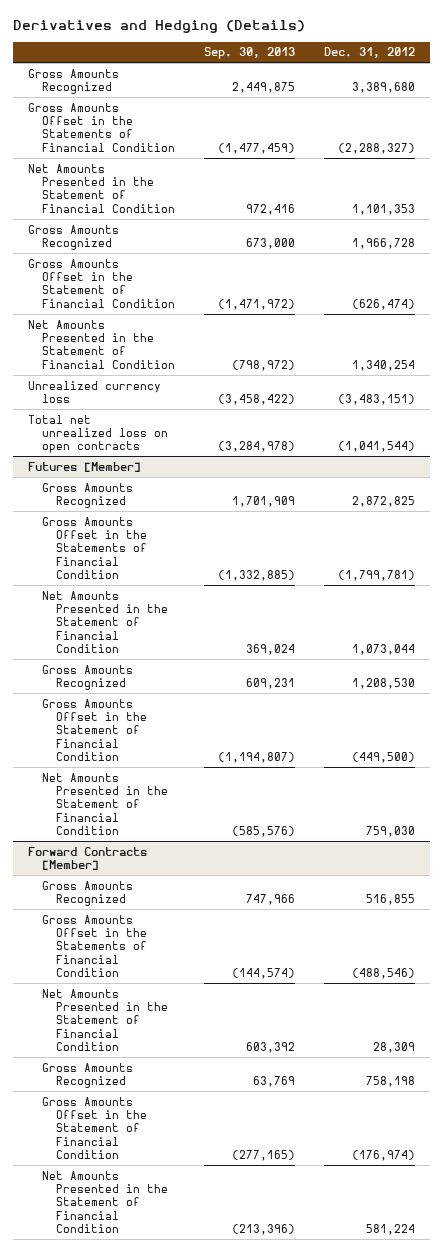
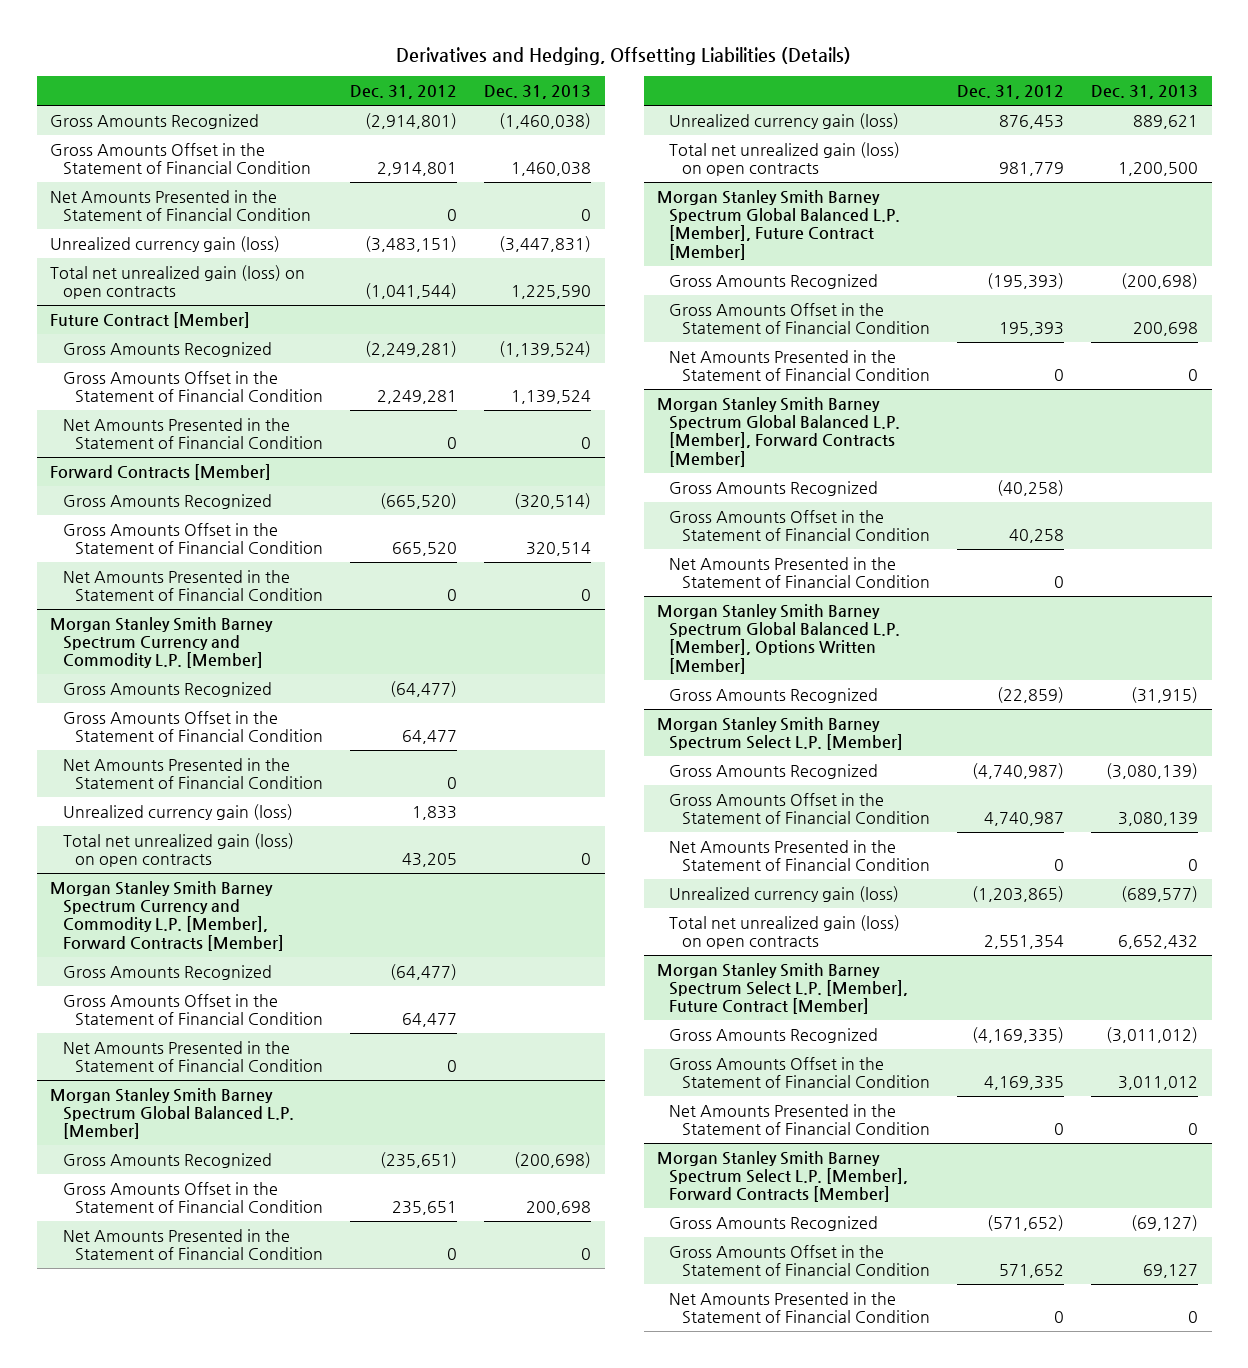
- Derivatives and Hedging (Details)
+ Derivatives and Hedging, Offsetting Liabilities (Details)
- | Sep. 30, 2013 | Dec. 31, 2012
+ | Dec. 31, 2012 | Dec. 31, 2013
- Gross Amounts Recognized | 2,449,875 | 3,389,680
- Gross Amounts Offset in the Statements of Financial Condition | (1,477,459) | (2,288,327)
- Net Amounts Presented in the Statement of Financial Condition | 972,416 | 1,101,353
- Gross Amounts Recognized | 673,000 | 1,966,728
- Gross Amounts Offset in the Statement of Financial Condition | (1,471,972) | (626,474)
- Net Amounts Presented in the Statement of Financial Condition | (798,972) | 1,340,254
- Unrealized currency loss | (3,458,422) | (3,483,151)
- Total net unrealized loss on open contracts | (3,284,978) | (1,041,544)
- Futures [Member]
- Gross Amounts Recognized | 1,701,909 | 2,872,825
- Gross Amounts Offset in the Statements of Financial Condition | (1,332,885) | (1,799,781)
- Net Amounts Presented in the Statement of Financial Condition | 369,024 | 1,073,044
- Gross Amounts Recognized | 609,231 | 1,208,530
- Gross Amounts Offset in the Statement of Financial Condition | (1,194,807) | (449,500)
- Net Amounts Presented in the Statement of Financial Condition | (585,576) | 759,030
+ Gross Amounts Recognized | (2,914,801) | (1,460,038)
+ Gross Amounts Offset in the Statement of Financial Condition | 2,914,801 | 1,460,038
+ Net Amounts Presented in the Statement of Financial Condition | 0 | 0
+ Unrealized currency gain (loss) | (3,483,151) | (3,447,831)
+ Total net unrealized gain (loss) on open contracts | (1,041,544) | 1,225,590
+ Future Contract [Member]
+ Gross Amounts Recognized | (2,249,281) | (1,139,524)
+ Gross Amounts Offset in the Statement of Financial Condition | 2,249,281 | 1,139,524
+ Net Amounts Presented in the Statement of Financial Condition | 0 | 0
@ Forward Contracts [Member]
- Gross Amounts Recognized | 747,966 | 516,855
- Gross Amounts Offset in the Statements of Financial Condition | (144,574) | (488,546)
- Net Amounts Presented in the Statement of Financial Condition | 603,392 | 28,309
- Gross Amounts Recognized | 63,769 | 758,198
- Gross Amounts Offset in the Statement of Financial Condition | (277,165) | (176,974)
- Net Amounts Presented in the Statement of Financial Condition | (213,396) | 581,224
+ Gross Amounts Recognized | (665,520) | (320,514)
+ Gross Amounts Offset in the Statement of Financial Condition | 665,520 | 320,514
+ Net Amounts Presented in the Statement of Financial Condition | 0 | 0
+ Morgan Stanley Smith Barney Spectrum Currency and Commodity L.P. [Member]
+ Gross Amounts Recognized | (64,477) |
+ Gross Amounts Offset in the Statement of Financial Condition | 64,477 |
+ Net Amounts Presented in the Statement of Financial Condition | 0 |
+ Unrealized currency gain (loss) | 1,833 |
+ Total net unrealized gain (loss) on open contracts | 43,205 | 0
+ Morgan Stanley Smith Barney Spectrum Currency and Commodity L.P. [Member], Forward Contracts [Member]
+ Gross Amounts Recognized | (64,477) |
+ Gross Amounts Offset in the Statement of Financial Condition | 64,477 |
+ Net Amounts Presented in the Statement of Financial Condition | 0 |
+ Morgan Stanley Smith Barney Spectrum Global Balanced L.P. [Member]
+ Gross Amounts Recognized | (235,651) | (200,698)
+ Gross Amounts Offset in the Statement of Financial Condition | 235,651 | 200,698
+ Net Amounts Presented in the Statement of Financial Condition | 0 | 0
+ Unrealized currency gain (loss) | 876,453 | 889,621
+ Total net unrealized gain (loss) on open contracts | 981,779 | 1,200,500
+ Morgan Stanley Smith Barney Spectrum Global Balanced L.P. [Member], Future Contract [Member]
+ Gross Amounts Recognized | (195,393) | (200,698)
+ Gross Amounts Offset in the Statement of Financial Condition | 195,393 | 200,698
+ Net Amounts Presented in the Statement of Financial Condition | 0 | 0
+ Morgan Stanley Smith Barney Spectrum Global Balanced L.P. [Member], Forward Contracts [Member]
+ Gross Amounts Recognized | (40,258) |
+ Gross Amounts Offset in the Statement of Financial Condition | 40,258 |
+ Net Amounts Presented in the Statement of Financial Condition | 0 |
+ Morgan Stanley Smith Barney Spectrum Global Balanced L.P. [Member], Options Written [Member]
+ Gross Amounts Recognized | (22,859) | (31,915)
+ Morgan Stanley Smith Barney Spectrum Select L.P. [Member]
+ Gross Amounts Recognized | (4,740,987) | (3,080,139)
+ Gross Amounts Offset in the Statement of Financial Condition | 4,740,987 | 3,080,139
+ Net Amounts Presented in the Statement of Financial Condition | 0 | 0
+ Unrealized currency gain (loss) | (1,203,865) | (689,577)
+ Total net unrealized gain (loss) on open contracts | 2,551,354 | 6,652,432
+ Morgan Stanley Smith Barney Spectrum Select L.P. [Member], Future Contract [Member]
+ Gross Amounts Recognized | (4,169,335) | (3,011,012)
+ Gross Amounts Offset in the Statement of Financial Condition | 4,169,335 | 3,011,012
+ Net Amounts Presented in the Statement of Financial Condition | 0 | 0
+ Morgan Stanley Smith Barney Spectrum Select L.P. [Member], Forward Contracts [Member]
+ Gross Amounts Recognized | (571,652) | (69,127)
+ Gross Amounts Offset in the Statement of Financial Condition | 571,652 | 69,127
+ Net Amounts Presented in the Statement of Financial Condition | 0 | 0

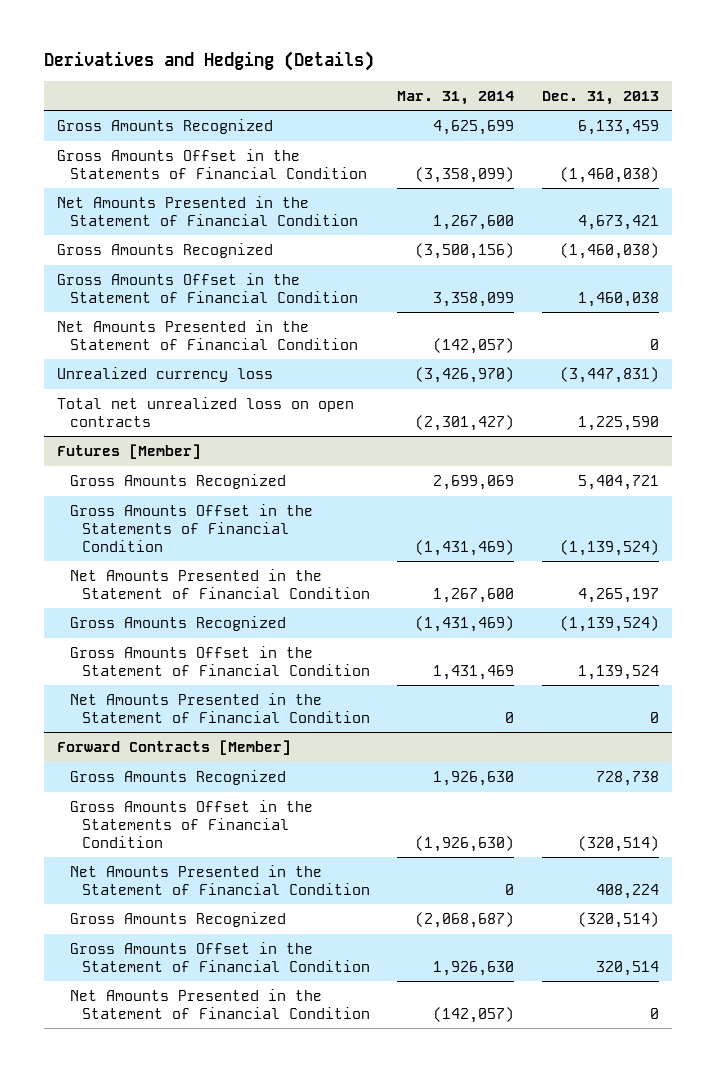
- Derivatives and Hedging, Offsetting Liabilities (Details)
+ Derivatives and Hedging (Details)
- | Dec. 31, 2012 | Dec. 31, 2013
+ | Mar. 31, 2014 | Dec. 31, 2013
+ Gross Amounts Recognized | 4,625,699 | 6,133,459
+ Gross Amounts Offset in the Statements of Financial Condition | (3,358,099) | (1,460,038)
+ Net Amounts Presented in the Statement of Financial Condition | 1,267,600 | 4,673,421
- Unrealized currency gain (loss) | (3,483,151) | (3,447,831)
- Total net unrealized gain (loss) on open contracts | (1,041,544) | 1,225,590
- Future Contract [Member]
+ Unrealized currency loss | (3,426,970) | (3,447,831)
+ Total net unrealized loss on open contracts | (2,301,427) | 1,225,590
+ Futures [Member]
+ Gross Amounts Recognized | 2,699,069 | 5,404,721
+ Gross Amounts Offset in the Statements of Financial Condition | (1,431,469) | (1,139,524)
+ Net Amounts Presented in the Statement of Financial Condition | 1,267,600 | 4,265,197
@ Forward Contracts [Member]
+ Gross Amounts Recognized | 1,926,630 | 728,738
+ Gross Amounts Offset in the Statements of Financial Condition | (1,926,630) | (320,514)
+ Net Amounts Presented in the Statement of Financial Condition | 0 | 408,224
- Morgan Stanley Smith Barney Spectrum Currency and Commodity L.P. [Member]
- Gross Amounts Recognized | (64,477) |
- Gross Amounts Offset in the Statement of Financial Condition | 64,477 |
- Net Amounts Presented in the Statement of Financial Condition | 0 |
- Unrealized currency gain (loss) | 1,833 |
- Total net unrealized gain (loss) on open contracts | 43,205 | 0
- Morgan Stanley Smith Barney Spectrum Currency and Commodity L.P. [Member], Forward Contracts [Member]
- Gross Amounts Recognized | (64,477) |
- Gross Amounts Offset in the Statement of Financial Condition | 64,477 |
- Net Amounts Presented in the Statement of Financial Condition | 0 |
- Morgan Stanley Smith Barney Spectrum Global Balanced L.P. [Member]
- Gross Amounts Recognized | (235,651) | (200,698)
- Gross Amounts Offset in the Statement of Financial Condition | 235,651 | 200,698
- Net Amounts Presented in the Statement of Financial Condition | 0 | 0
- Unrealized currency gain (loss) | 876,453 | 889,621
- Total net unrealized gain (loss) on open contracts | 981,779 | 1,200,500
- Morgan Stanley Smith Barney Spectrum Global Balanced L.P. [Member], Future Contract [Member]
- Gross Amounts Recognized | (195,393) | (200,698)
- Gross Amounts Offset in the Statement of Financial Condition | 195,393 | 200,698
- Net Amounts Presented in the Statement of Financial Condition | 0 | 0
- Morgan Stanley Smith Barney Spectrum Global Balanced L.P. [Member], Forward Contracts [Member]
- Gross Amounts Recognized | (40,258) |
- Gross Amounts Offset in the Statement of Financial Condition | 40,258 |
- Net Amounts Presented in the Statement of Financial Condition | 0 |
- Morgan Stanley Smith Barney Spectrum Global Balanced L.P. [Member], Options Written [Member]
- Gross Amounts Recognized | (22,859) | (31,915)
- Morgan Stanley Smith Barney Spectrum Select L.P. [Member]
- Gross Amounts Recognized | (4,740,987) | (3,080,139)
- Gross Amounts Offset in the Statement of Financial Condition | 4,740,987 | 3,080,139
- Net Amounts Presented in the Statement of Financial Condition | 0 | 0
- Unrealized currency gain (loss) | (1,203,865) | (689,577)
- Total net unrealized gain (loss) on open contracts | 2,551,354 | 6,652,432
- Morgan Stanley Smith Barney Spectrum Select L.P. [Member], Future Contract [Member]
- Gross Amounts Recognized | (4,169,335) | (3,011,012)
- Gross Amounts Offset in the Statement of Financial Condition | 4,169,335 | 3,011,012
- Net Amounts Presented in the Statement of Financial Condition | 0 | 0
- Morgan Stanley Smith Barney Spectrum Select L.P. [Member], Forward Contracts [Member]
- Gross Amounts Recognized | (571,652) | (69,127)
- Gross Amounts Offset in the Statement of Financial Condition | 571,652 | 69,127
- Net Amounts Presented in the Statement of Financial Condition | 0 | 0

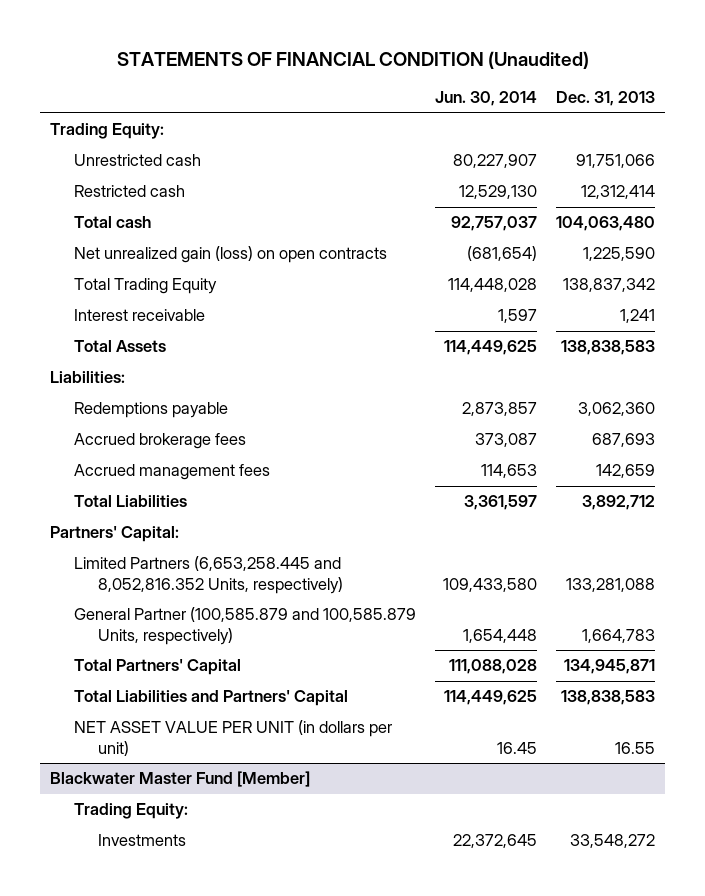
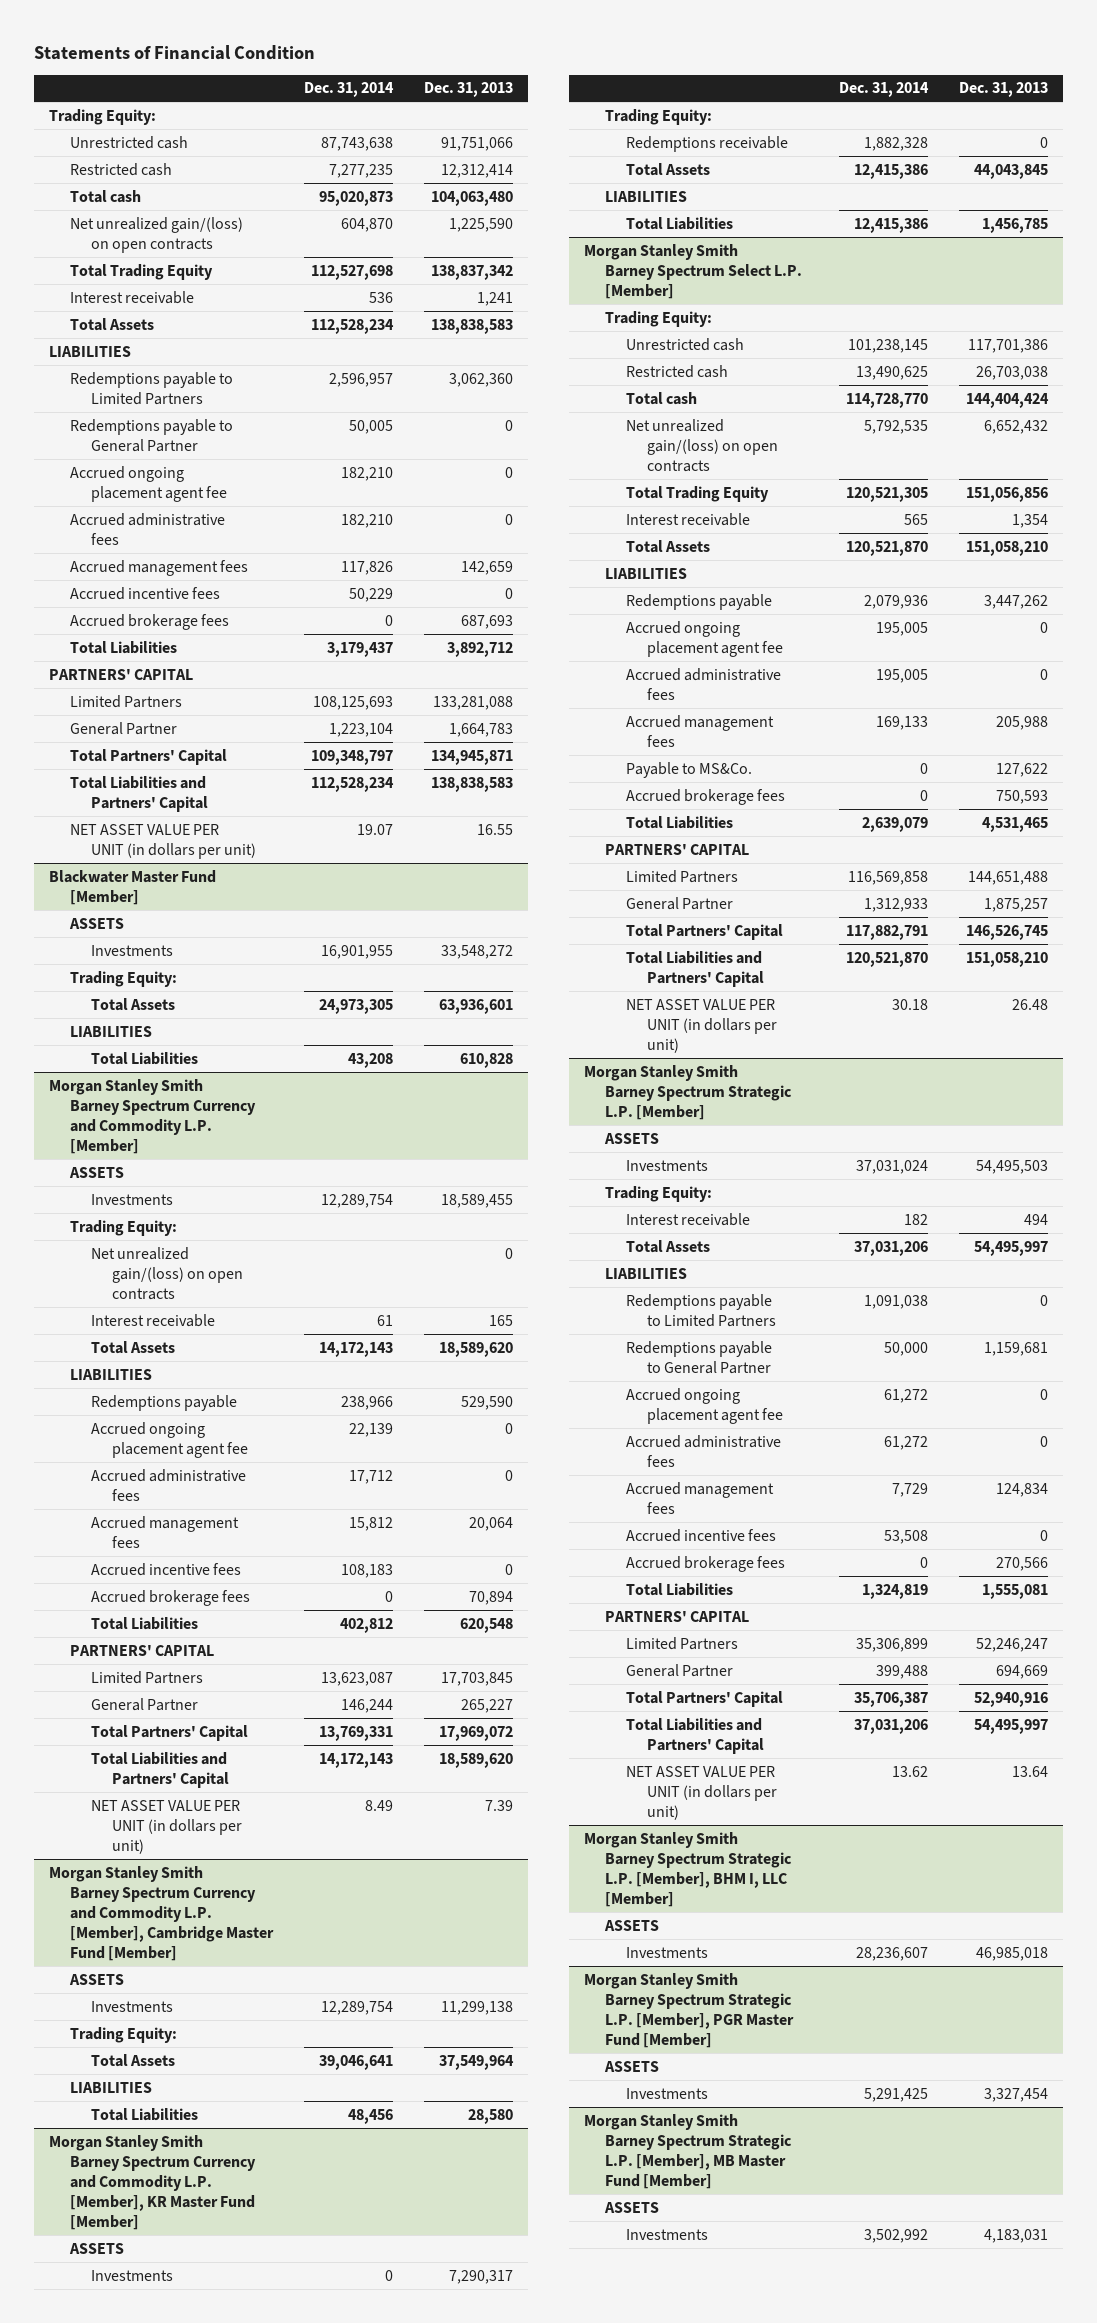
- STATEMENTS OF FINANCIAL CONDITION (Unaudited)
+ Statements of Financial Condition
- | Jun. 30, 2014 | Dec. 31, 2013
+ | Dec. 31, 2014 | Dec. 31, 2013
- Net unrealized gain (loss) on open contracts | (681,654) | 1,225,590
+ Net unrealized gain/(loss) on open contracts | 604,870 | 1,225,590
- Liabilities:
- Redemptions payable | 2,873,857 | 3,062,360
+ LIABILITIES
+ Redemptions payable to Limited Partners | 2,596,957 | 3,062,360
+ Redemptions payable to General Partner | 50,005 | 0
+ Accrued ongoing placement agent fee | 182,210 | 0
+ Accrued administrative fees | 182,210 | 0
+ Accrued incentive fees | 50,229 | 0
moved down: Accrued brokerage fees | 0 | 687,693
- Partners' Capital:
- Limited Partners (6,653,258.445 and 8,052,816.352 Units, respectively) | 109,433,580 | 133,281,088
- General Partner (100,585.879 and 100,585.879 Units, respectively) | 1,654,448 | 1,664,783
+ PARTNERS' CAPITAL
+ Limited Partners | 108,125,693 | 133,281,088
+ General Partner | 1,223,104 | 1,664,783
@ Blackwater Master Fund [Member]
+ ASSETS
moved down: Trading Equity:
+ Total Assets | 24,973,305 | 63,936,601
+ LIABILITIES
+ Total Liabilities | 43,208 | 610,828
+ Morgan Stanley Smith Barney Spectrum Currency and Commodity L.P. [Member]
+ ASSETS
+ Investments | 12,289,754 | 18,589,455
+ Trading Equity:
+ Net unrealized gain/(loss) on open contracts | | 0
+ Interest receivable | 61 | 165
+ Total Assets | 14,172,143 | 18,589,620
+ LIABILITIES
+ Redemptions payable | 238,966 | 529,590
+ Accrued ongoing placement agent fee | 22,139 | 0
+ Accrued administrative fees | 17,712 | 0
+ Accrued management fees | 15,812 | 20,064
+ Accrued incentive fees | 108,183 | 0
+ Accrued brokerage fees | 0 | 70,894
+ Total Liabilities | 402,812 | 620,548
+ PARTNERS' CAPITAL
+ Limited Partners | 13,623,087 | 17,703,845
+ General Partner | 146,244 | 265,227
+ Total Partners' Capital | 13,769,331 | 17,969,072
+ Total Liabilities and Partners' Capital | 14,172,143 | 18,589,620
+ NET ASSET VALUE PER UNIT (in dollars per unit) | 8.49 | 7.39
+ Morgan Stanley Smith Barney Spectrum Currency and Commodity L.P. [Member], Cambridge Master Fund [Member]
+ ASSETS
+ Investments | 12,289,754 | 11,299,138
+ Trading Equity:
+ Total Assets | 39,046,641 | 37,549,964
+ LIABILITIES
+ Total Liabilities | 48,456 | 28,580
+ Morgan Stanley Smith Barney Spectrum Currency and Commodity L.P. [Member], KR Master Fund [Member]
+ ASSETS
+ Investments | 0 | 7,290,317
+ Trading Equity:
+ Redemptions receivable | 1,882,328 | 0
+ Total Assets | 12,415,386 | 44,043,845
+ LIABILITIES
+ Total Liabilities | 12,415,386 | 1,456,785
+ Morgan Stanley Smith Barney Spectrum Select L.P. [Member]
+ Trading Equity:
+ Unrestricted cash | 101,238,145 | 117,701,386
+ Restricted cash | 13,490,625 | 26,703,038
+ Total cash | 114,728,770 | 144,404,424
+ Net unrealized gain/(loss) on open contracts | 5,792,535 | 6,652,432
+ Total Trading Equity | 120,521,305 | 151,056,856
+ Interest receivable | 565 | 1,354
+ Total Assets | 120,521,870 | 151,058,210
+ LIABILITIES
+ Redemptions payable | 2,079,936 | 3,447,262
+ Accrued ongoing placement agent fee | 195,005 | 0
+ Accrued administrative fees | 195,005 | 0
+ Accrued management fees | 169,133 | 205,988
+ Payable to MS&Co. | 0 | 127,622
+ Accrued brokerage fees | 0 | 750,593
+ Total Liabilities | 2,639,079 | 4,531,465
+ PARTNERS' CAPITAL
+ Limited Partners | 116,569,858 | 144,651,488
+ General Partner | 1,312,933 | 1,875,257
+ Total Partners' Capital | 117,882,791 | 146,526,745
+ Total Liabilities and Partners' Capital | 120,521,870 | 151,058,210
+ NET ASSET VALUE PER UNIT (in dollars per unit) | 30.18 | 26.48
+ Morgan Stanley Smith Barney Spectrum Strategic L.P. [Member]
+ ASSETS
+ Investments | 37,031,024 | 54,495,503
+ Trading Equity:
+ Interest receivable | 182 | 494
+ Total Assets | 37,031,206 | 54,495,997
+ LIABILITIES
+ Redemptions payable to Limited Partners | 1,091,038 | 0
+ Redemptions payable to General Partner | 50,000 | 1,159,681
+ Accrued ongoing placement agent fee | 61,272 | 0
+ Accrued administrative fees | 61,272 | 0
+ Accrued management fees | 7,729 | 124,834
+ Accrued incentive fees | 53,508 | 0
+ Accrued brokerage fees | 0 | 270,566
+ Total Liabilities | 1,324,819 | 1,555,081
+ PARTNERS' CAPITAL
+ Limited Partners | 35,306,899 | 52,246,247
+ General Partner | 399,488 | 694,669
+ Total Partners' Capital | 35,706,387 | 52,940,916
+ Total Liabilities and Partners' Capital | 37,031,206 | 54,495,997
+ NET ASSET VALUE PER UNIT (in dollars per unit) | 13.62 | 13.64
+ Morgan Stanley Smith Barney Spectrum Strategic L.P. [Member], BHM I, LLC [Member]
+ ASSETS
+ Investments | 28,236,607 | 46,985,018
+ Morgan Stanley Smith Barney Spectrum Strategic L.P. [Member], PGR Master Fund [Member]
+ ASSETS
+ Investments | 5,291,425 | 3,327,454
+ Morgan Stanley Smith Barney Spectrum Strategic L.P. [Member], MB Master Fund [Member]
+ ASSETS
+ Investments | 3,502,992 | 4,183,031

